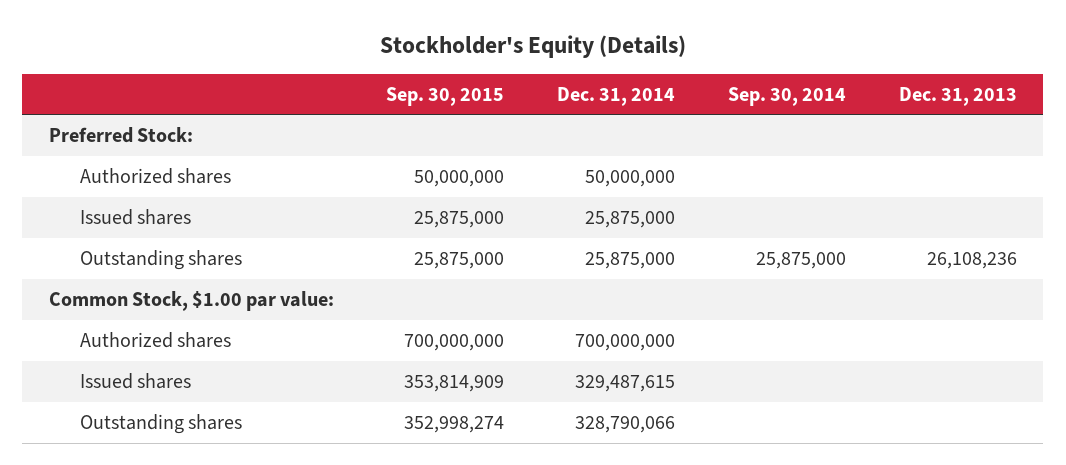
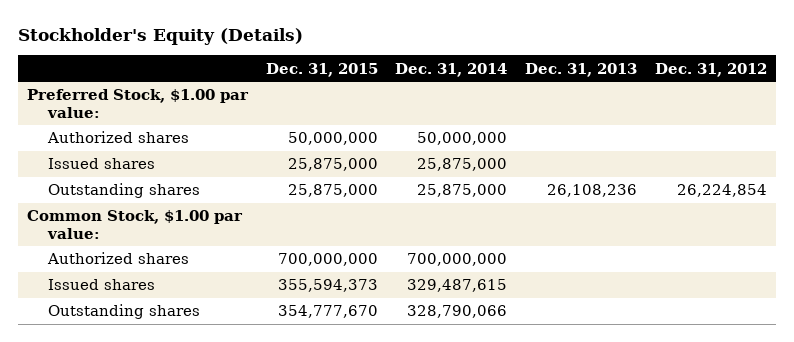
- | Sep. 30, 2015 | Dec. 31, 2014 | Sep. 30, 2014 | Dec. 31, 2013
+ | Dec. 31, 2015 | Dec. 31, 2014 | Dec. 31, 2013 | Dec. 31, 2012
- Preferred Stock:
+ Preferred Stock, $1.00 par value:

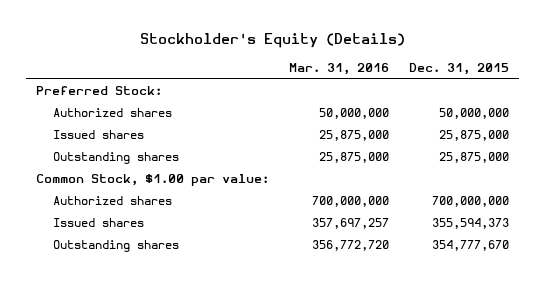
- | Dec. 31, 2015 | Dec. 31, 2014 | Dec. 31, 2013 | Dec. 31, 2012
+ | Mar. 31, 2016 | Dec. 31, 2015
- Preferred Stock, $1.00 par value:
+ Preferred Stock:

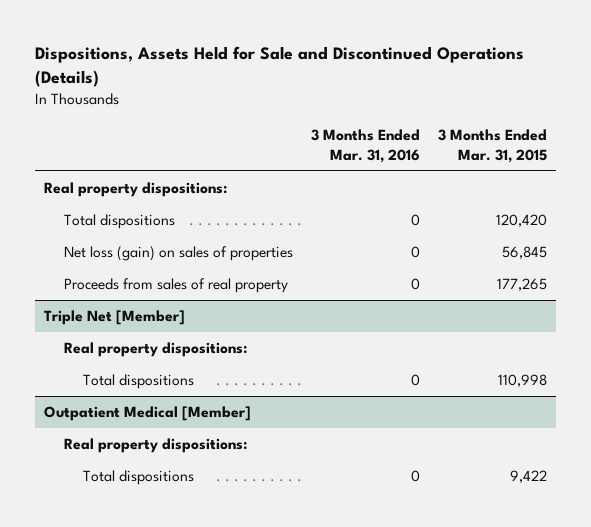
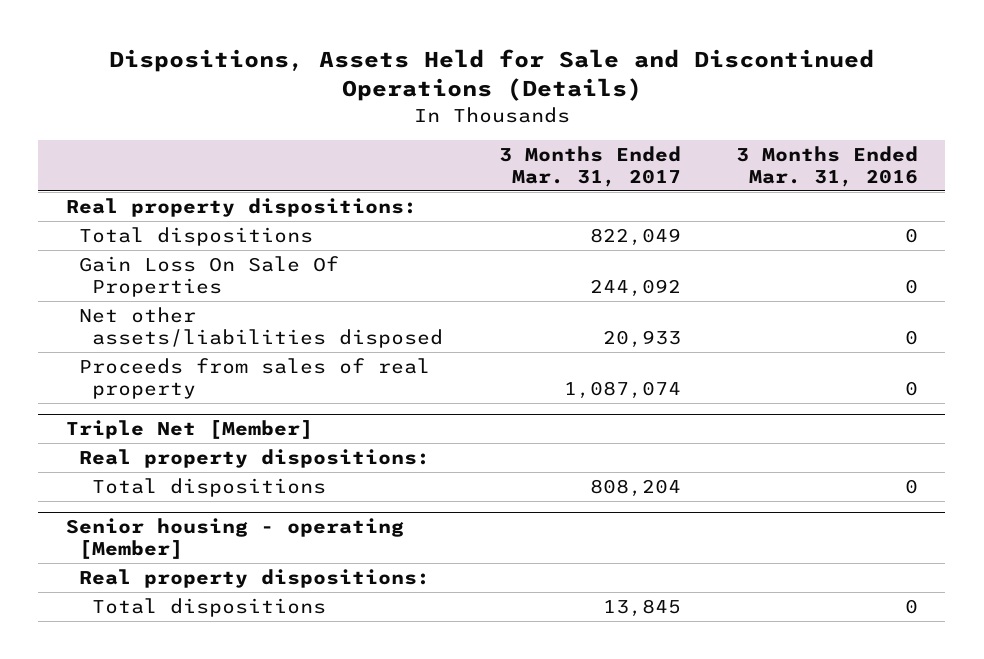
- | 3 Months Ended Mar. 31, 2016 | 3 Months Ended Mar. 31, 2015
+ | 3 Months Ended Mar. 31, 2017 | 3 Months Ended Mar. 31, 2016
- Net loss (gain) on sales of properties | 0 | 56,845
+ Gain Loss On Sale Of Properties | 244,092 | 0
+ Net other assets/liabilities disposed | 20,933 | 0
- Outpatient Medical [Member]
+ Senior housing - operating [Member]

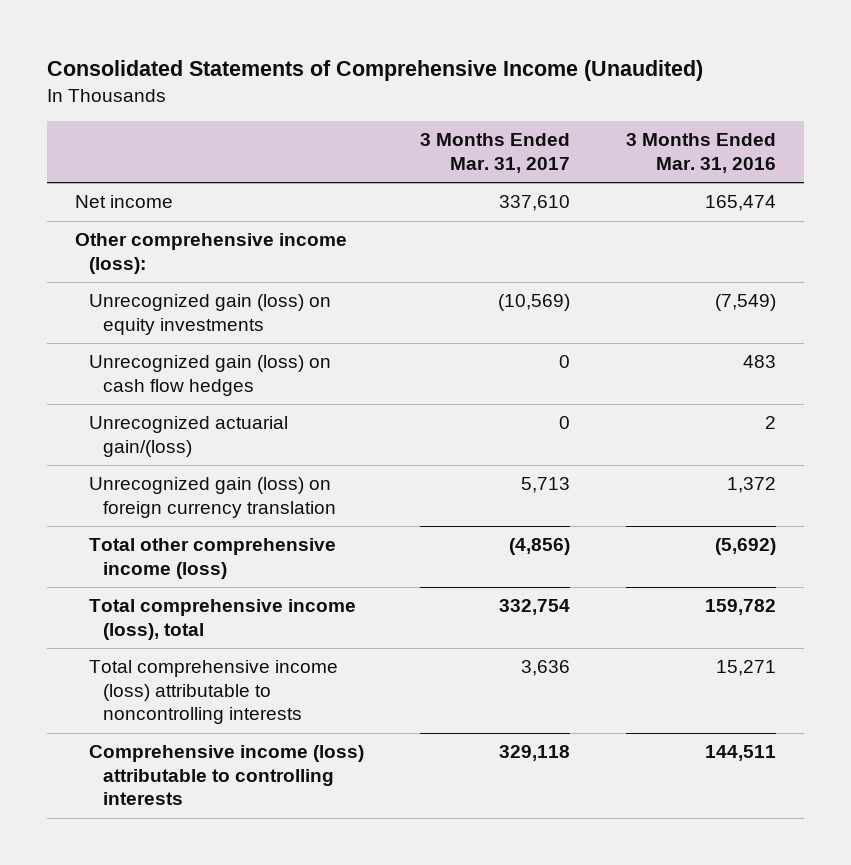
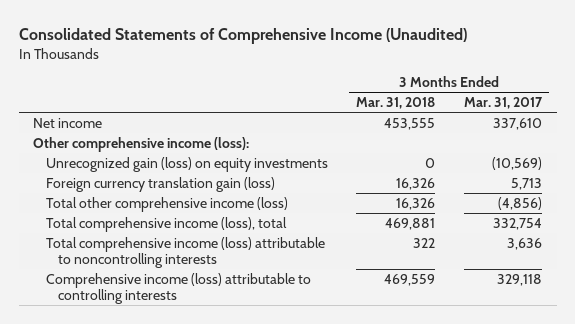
- | 3 Months Ended Mar. 31, 2017 | 3 Months Ended Mar. 31, 2016
+ | 3 Months Ended Mar. 31, 2018 | 3 Months Ended Mar. 31, 2017
- Unrecognized gain (loss) on cash flow hedges | 0 | 483
- Unrecognized actuarial gain/(loss) | 0 | 2
- Unrecognized gain (loss) on foreign currency translation | 5,713 | 1,372
+ Foreign currency translation gain (loss) | 16,326 | 5,713

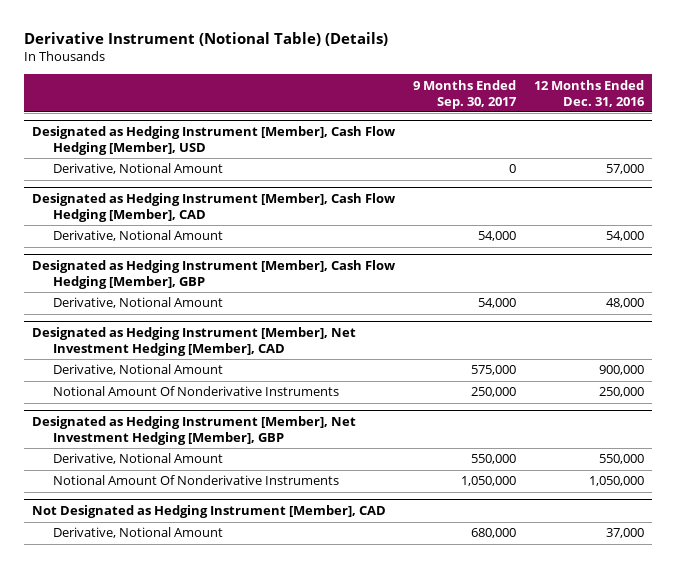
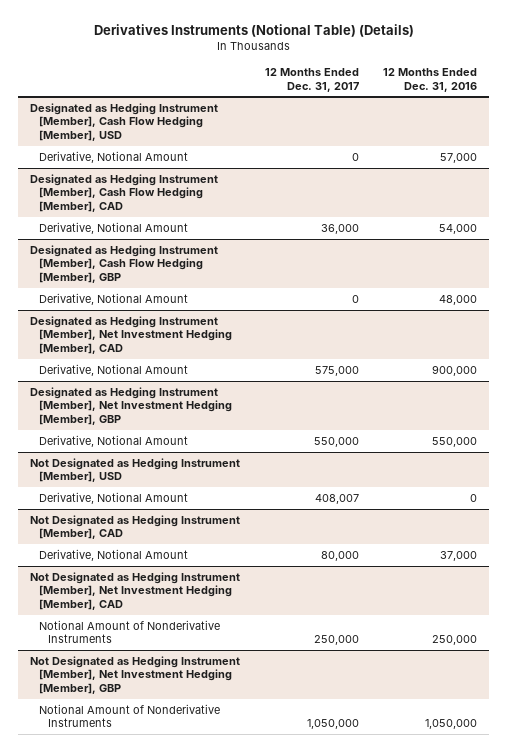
- Derivative Instrument (Notional Table) (Details)
+ Derivatives Instruments (Notional Table) (Details)
- | 9 Months Ended Sep. 30, 2017 | 12 Months Ended Dec. 31, 2016
+ | 12 Months Ended Dec. 31, 2017 | 12 Months Ended Dec. 31, 2016
@ Designated as Hedging Instrument [Member], Net Investment Hedging [Member], CAD
- Notional Amount Of Nonderivative Instruments | 250,000 | 250,000
@ Designated as Hedging Instrument [Member], Net Investment Hedging [Member], GBP
- Notional Amount Of Nonderivative Instruments | 1,050,000 | 1,050,000
+ Not Designated as Hedging Instrument [Member], USD
+ Derivative, Notional Amount | 408,007 | 0
+ Not Designated as Hedging Instrument [Member], Net Investment Hedging [Member], CAD
+ Notional Amount of Nonderivative Instruments | 250,000 | 250,000
+ Not Designated as Hedging Instrument [Member], Net Investment Hedging [Member], GBP
+ Notional Amount of Nonderivative Instruments | 1,050,000 | 1,050,000

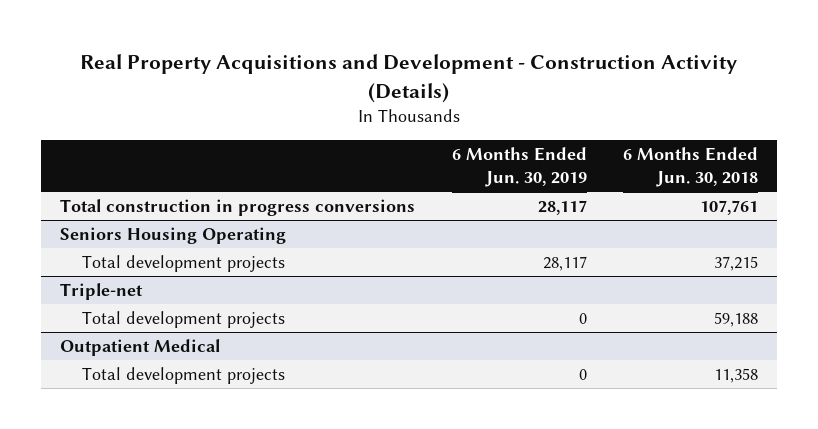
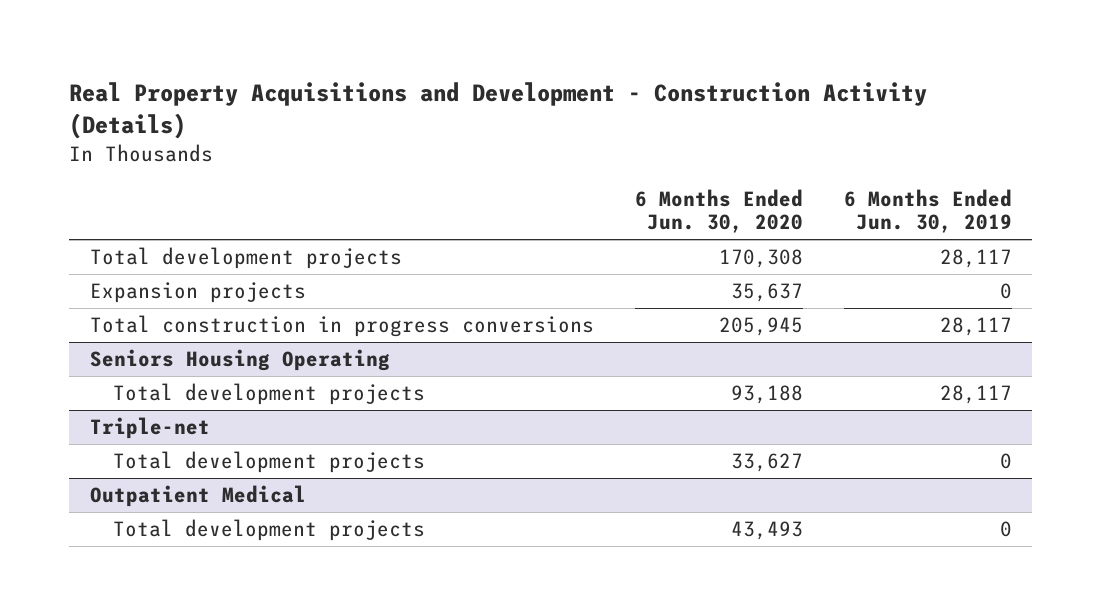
- | 6 Months Ended Jun. 30, 2019 | 6 Months Ended Jun. 30, 2018
+ | 6 Months Ended Jun. 30, 2020 | 6 Months Ended Jun. 30, 2019
+ Total development projects | 170,308 | 28,117
+ Expansion projects | 35,637 | 0

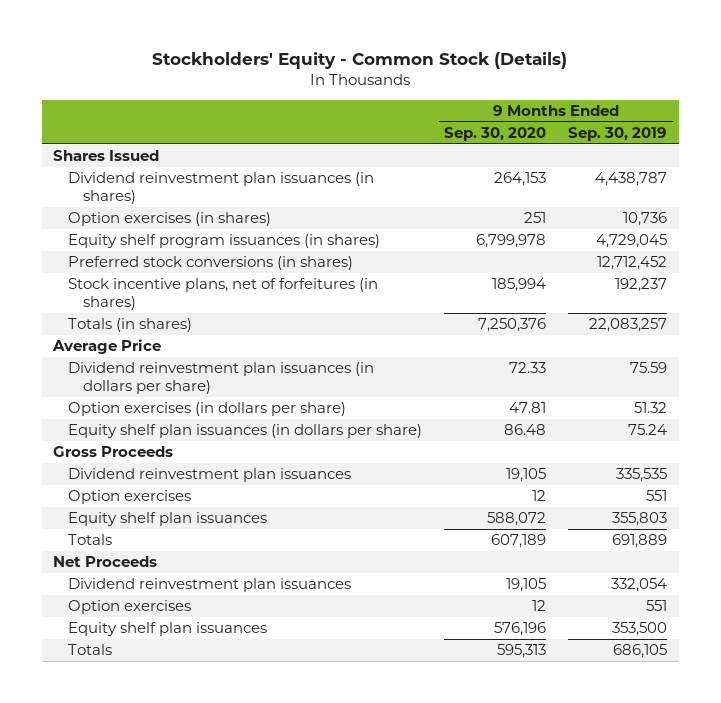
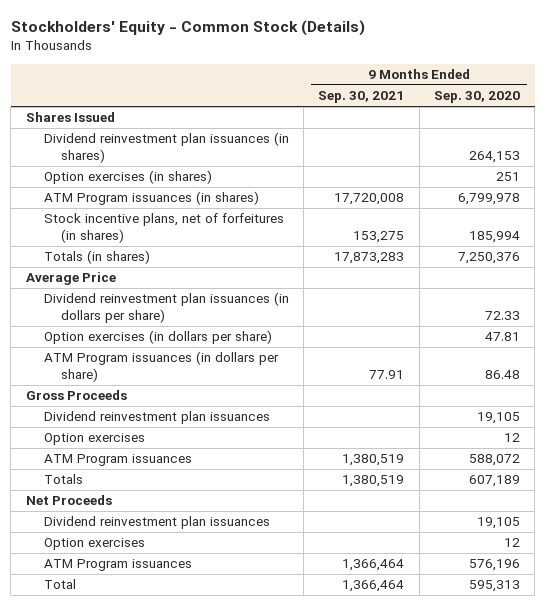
- | 9 Months Ended Sep. 30, 2020 | 9 Months Ended Sep. 30, 2019
+ | 9 Months Ended Sep. 30, 2021 | 9 Months Ended Sep. 30, 2020
- Equity shelf program issuances (in shares) | 6,799,978 | 4,729,045
- Preferred stock conversions (in shares) | | 12,712,452
+ ATM Program issuances (in shares) | 17,720,008 | 6,799,978
- Equity shelf plan issuances (in dollars per share) | 86.48 | 75.24
+ ATM Program issuances (in dollars per share) | 77.91 | 86.48
- Equity shelf plan issuances | 588,072 | 355,803
+ ATM Program issuances | 1,380,519 | 588,072
- Equity shelf plan issuances | 576,196 | 353,500
- Totals | 595,313 | 686,105
+ ATM Program issuances | 1,366,464 | 576,196
+ Total | 1,366,464 | 595,313

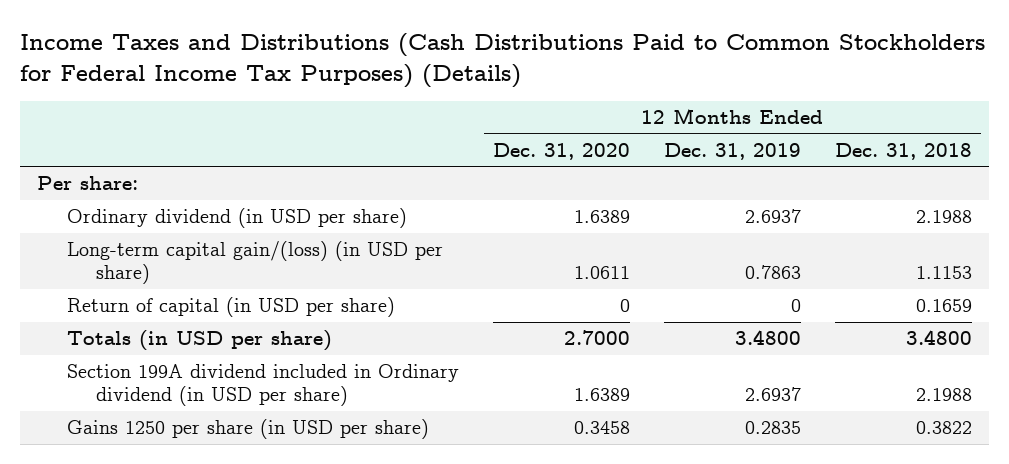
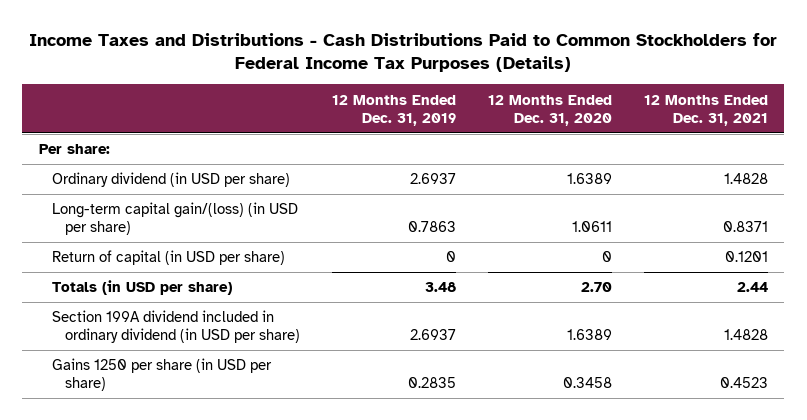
- Income Taxes and Distributions (Cash Distributions Paid to Common Stockholders for Federal Income Tax Purposes) (Details)
+ Income Taxes and Distributions - Cash Distributions Paid to Common Stockholders for Federal Income Tax Purposes (Details)
- | 12 Months Ended Dec. 31, 2020 | 12 Months Ended Dec. 31, 2019 | 12 Months Ended Dec. 31, 2018
+ | 12 Months Ended Dec. 31, 2019 | 12 Months Ended Dec. 31, 2020 | 12 Months Ended Dec. 31, 2021
- Totals (in USD per share) | 2.7000 | 3.4800 | 3.4800
- Section 199A dividend included in Ordinary dividend (in USD per share) | 1.6389 | 2.6937 | 2.1988
+ Totals (in USD per share) | 3.48 | 2.70 | 2.44
+ Section 199A dividend included in ordinary dividend (in USD per share) | 2.6937 | 1.6389 | 1.4828

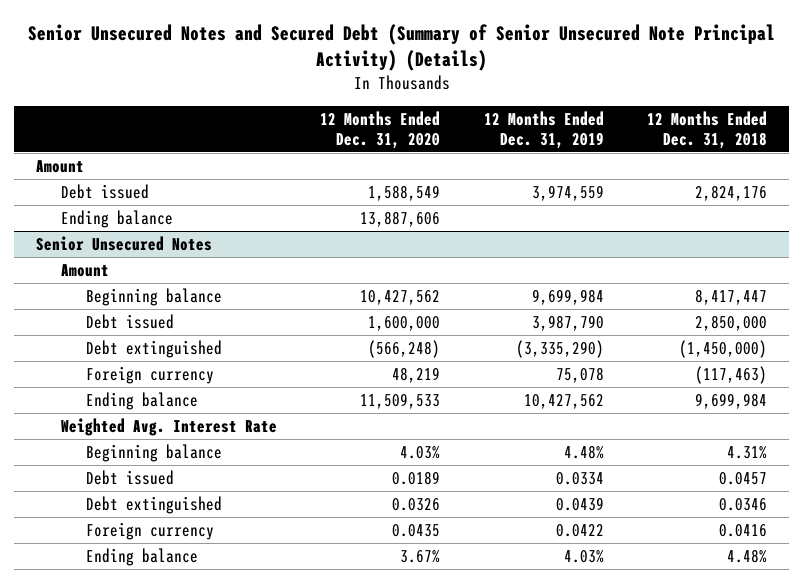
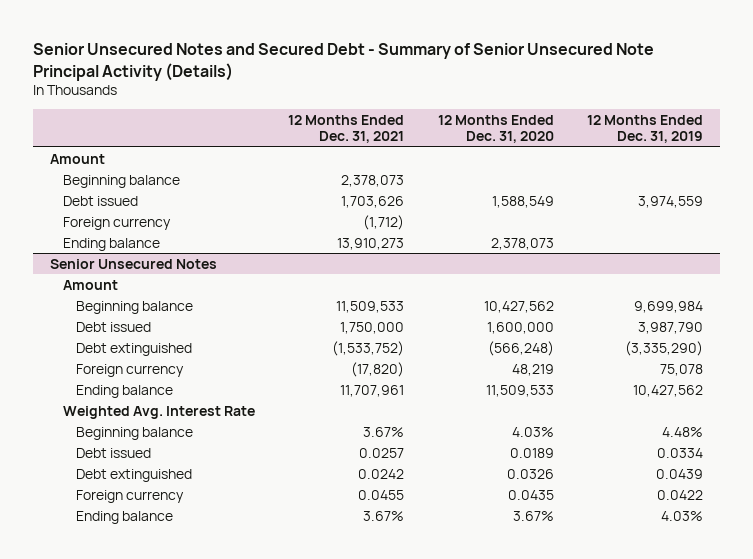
- Senior Unsecured Notes and Secured Debt (Summary of Senior Unsecured Note Principal Activity) (Details)
+ Senior Unsecured Notes and Secured Debt - Summary of Senior Unsecured Note Principal Activity (Details)
- | 12 Months Ended Dec. 31, 2020 | 12 Months Ended Dec. 31, 2019 | 12 Months Ended Dec. 31, 2018
+ | 12 Months Ended Dec. 31, 2021 | 12 Months Ended Dec. 31, 2020 | 12 Months Ended Dec. 31, 2019
+ Beginning balance | 2,378,073 | |
- Ending balance | 13,887,606 | |
+ Foreign currency | (1,712) | |
+ Ending balance | 13,910,273 | 2,378,073 |

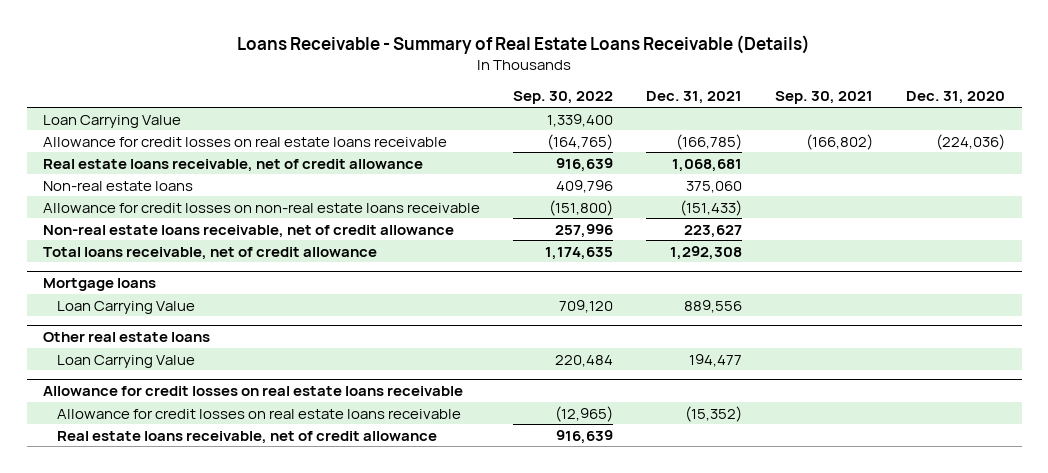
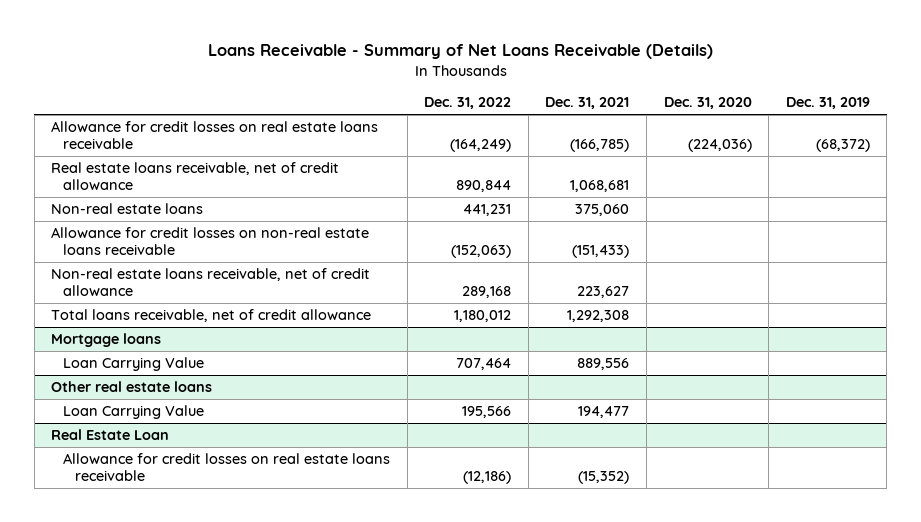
- Loans Receivable - Summary of Real Estate Loans Receivable (Details)
+ Loans Receivable - Summary of Net Loans Receivable (Details)
- | Sep. 30, 2022 | Dec. 31, 2021 | Sep. 30, 2021 | Dec. 31, 2020
+ | Dec. 31, 2022 | Dec. 31, 2021 | Dec. 31, 2020 | Dec. 31, 2019
- Loan Carrying Value | 1,339,400 | | |
- Allowance for credit losses on real estate loans receivable
+ Real Estate Loan
- Real estate loans receivable, net of credit allowance | 916,639 | | |

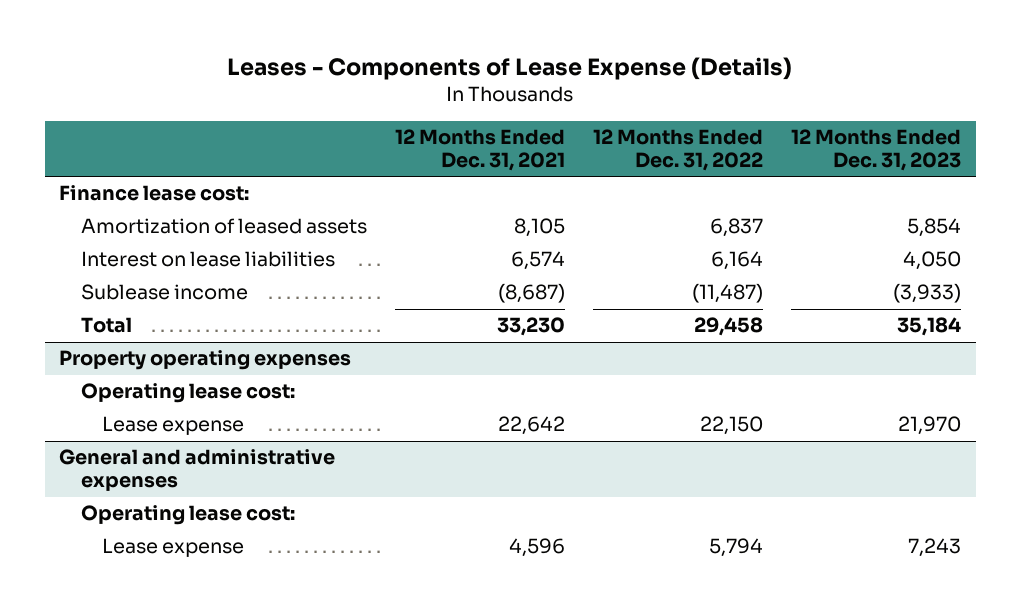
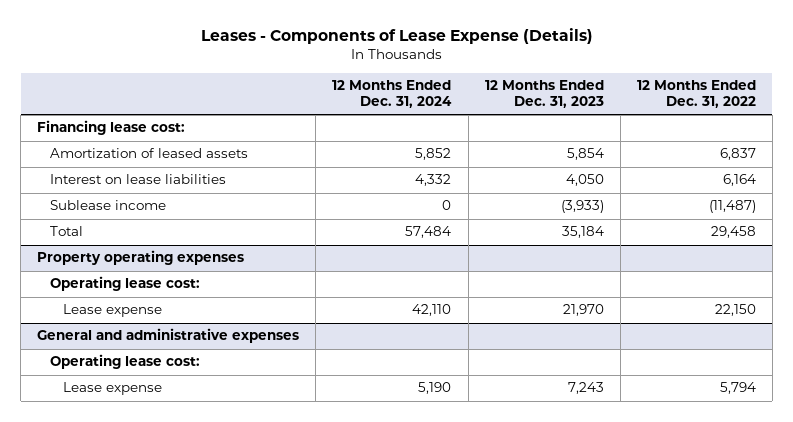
- | 12 Months Ended Dec. 31, 2021 | 12 Months Ended Dec. 31, 2022 | 12 Months Ended Dec. 31, 2023
+ | 12 Months Ended Dec. 31, 2024 | 12 Months Ended Dec. 31, 2023 | 12 Months Ended Dec. 31, 2022
- Finance lease cost:
+ Financing lease cost:

